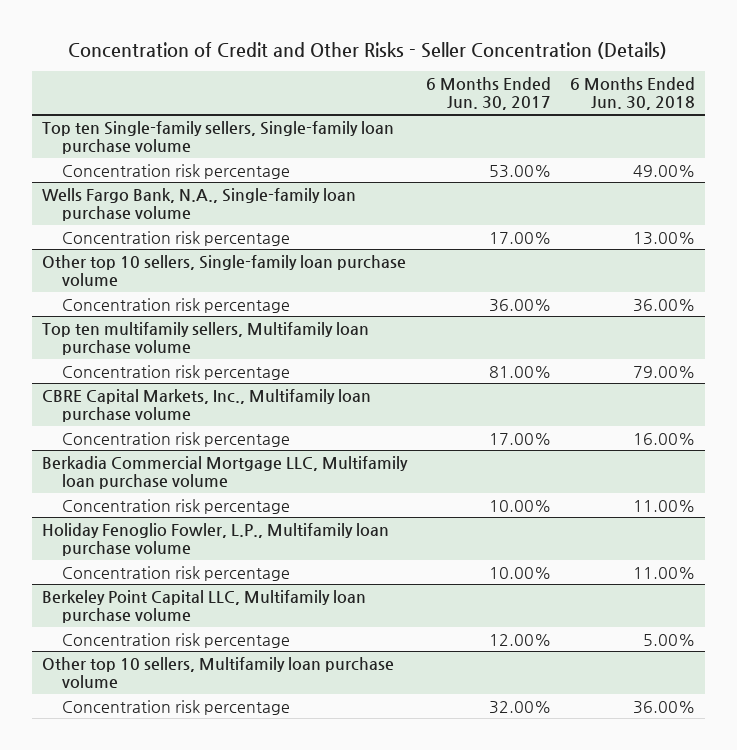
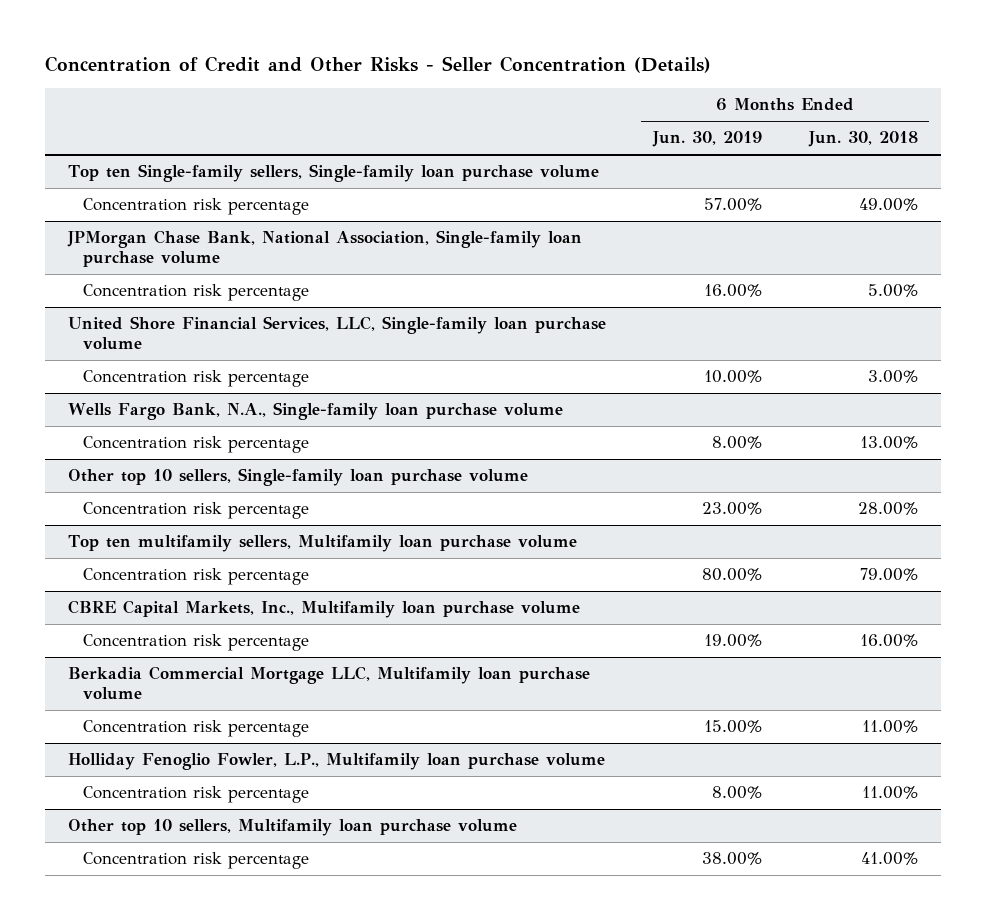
- | 6 Months Ended Jun. 30, 2017 | 6 Months Ended Jun. 30, 2018
+ | 6 Months Ended Jun. 30, 2019 | 6 Months Ended Jun. 30, 2018
+ JPMorgan Chase Bank, National Association, Single-family loan purchase volume
+ Concentration risk percentage | 16.00% | 5.00%
+ United Shore Financial Services, LLC, Single-family loan purchase volume
+ Concentration risk percentage | 10.00% | 3.00%
@ Other top 10 sellers, Single-family loan purchase volume
- Concentration risk percentage | 36.00% | 36.00%
+ Concentration risk percentage | 23.00% | 28.00%
- Holiday Fenoglio Fowler, L.P., Multifamily loan purchase volume
+ Holliday Fenoglio Fowler, L.P., Multifamily loan purchase volume
- Berkeley Point Capital LLC, Multifamily loan purchase volume
- Concentration risk percentage | 12.00% | 5.00%
@ Other top 10 sellers, Multifamily loan purchase volume
- Concentration risk percentage | 32.00% | 36.00%
+ Concentration risk percentage | 38.00% | 41.00%

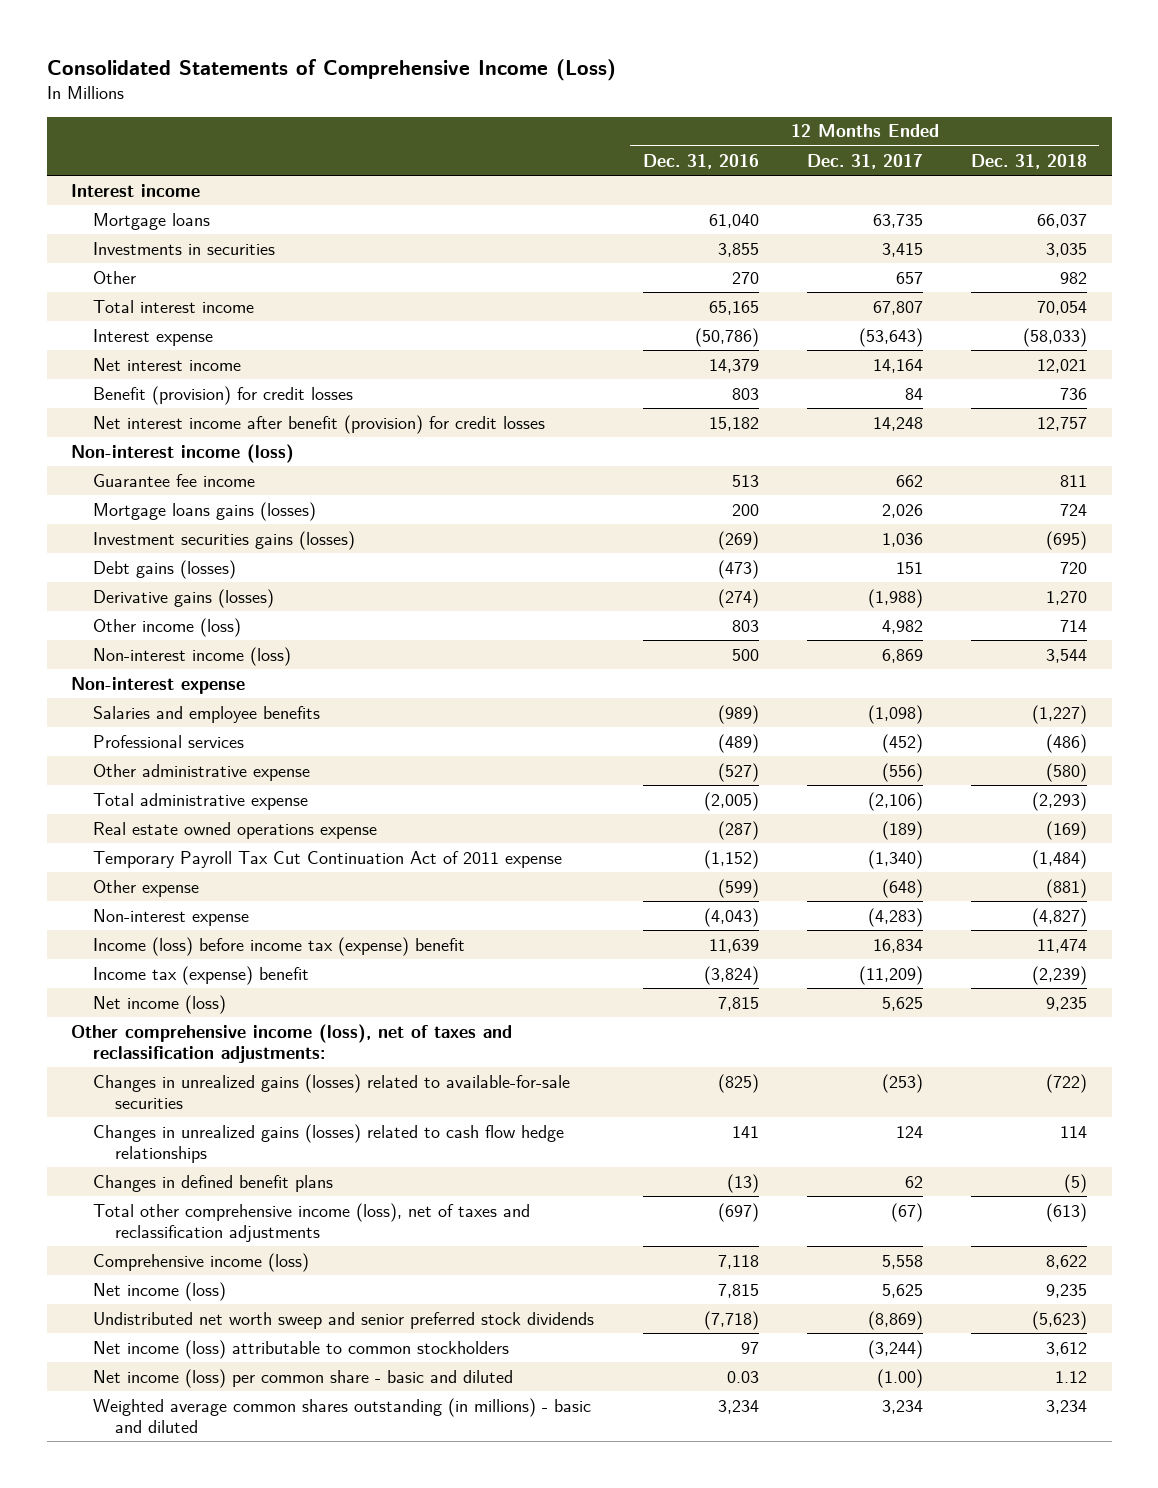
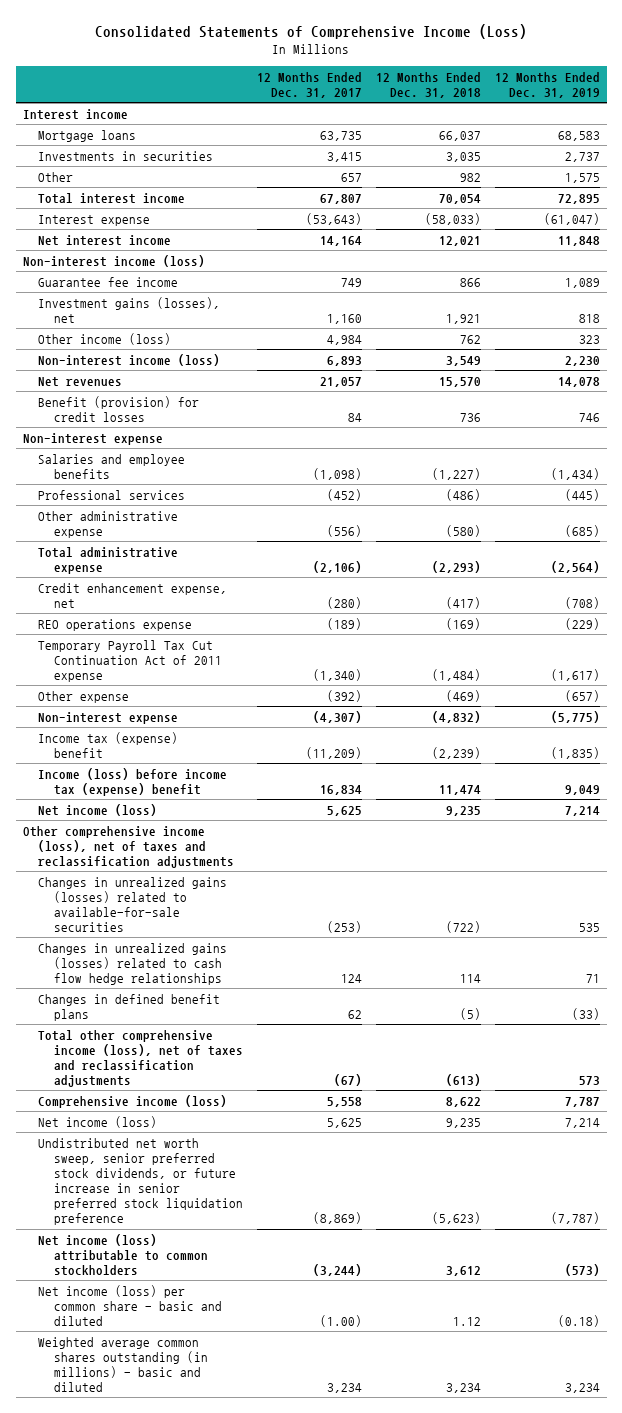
- | 12 Months Ended Dec. 31, 2016 | 12 Months Ended Dec. 31, 2017 | 12 Months Ended Dec. 31, 2018
+ | 12 Months Ended Dec. 31, 2017 | 12 Months Ended Dec. 31, 2018 | 12 Months Ended Dec. 31, 2019
- Net interest income after benefit (provision) for credit losses | 15,182 | 14,248 | 12,757
- Guarantee fee income | 513 | 662 | 811
- Mortgage loans gains (losses) | 200 | 2,026 | 724
- Investment securities gains (losses) | (269) | 1,036 | (695)
- Debt gains (losses) | (473) | 151 | 720
- Derivative gains (losses) | (274) | (1,988) | 1,270
- Other income (loss) | 803 | 4,982 | 714
- Non-interest income (loss) | 500 | 6,869 | 3,544
+ Guarantee fee income | 749 | 866 | 1,089
+ Investment gains (losses), net | 1,160 | 1,921 | 818
+ Other income (loss) | 4,984 | 762 | 323
+ Non-interest income (loss) | 6,893 | 3,549 | 2,230
+ Net revenues | 21,057 | 15,570 | 14,078
moved down: Benefit (provision) for credit losses | 84 | 736 | 746
- Real estate owned operations expense | (287) | (189) | (169)
+ Credit enhancement expense, net | (280) | (417) | (708)
+ REO operations expense | (189) | (169) | (229)
- Other expense | (599) | (648) | (881)
- Non-interest expense | (4,043) | (4,283) | (4,827)
+ Other expense | (392) | (469) | (657)
+ Non-interest expense | (4,307) | (4,832) | (5,775)
moved down: Income (loss) before income tax (expense) benefit | 16,834 | 11,474 | 9,049
- Other comprehensive income (loss), net of taxes and reclassification adjustments:
+ Other comprehensive income (loss), net of taxes and reclassification adjustments
- Undistributed net worth sweep and senior preferred stock dividends | (7,718) | (8,869) | (5,623)
+ Undistributed net worth sweep, senior preferred stock dividends, or future increase in senior preferred stock liquidation preference | (8,869) | (5,623) | (7,787)

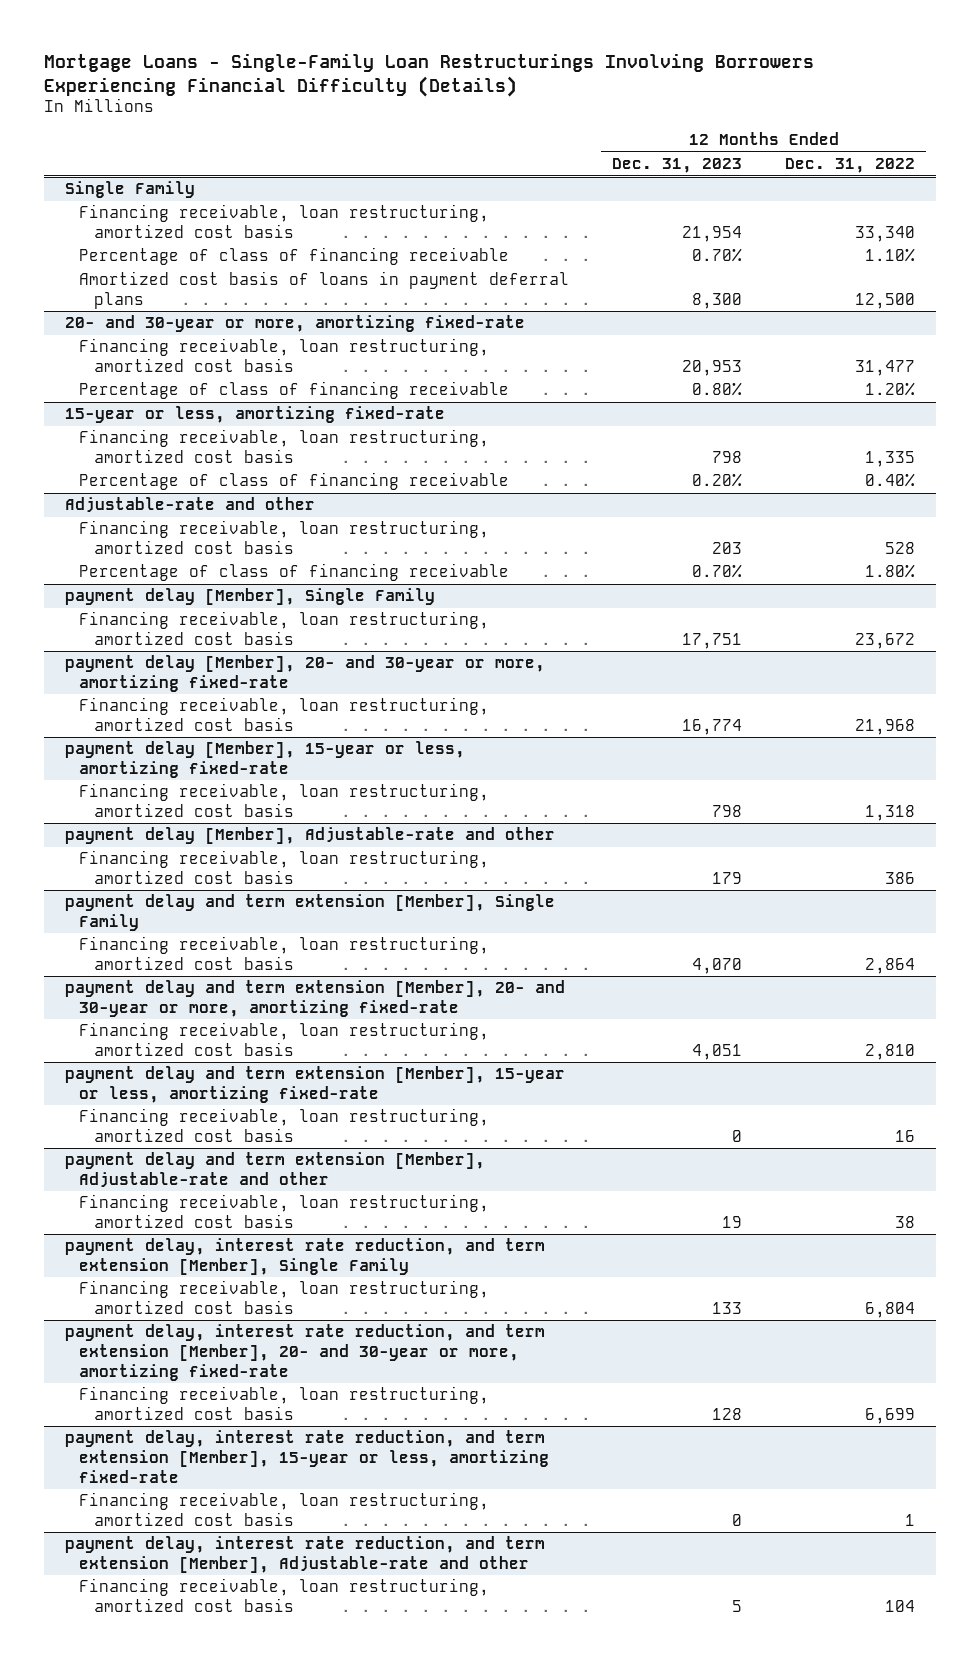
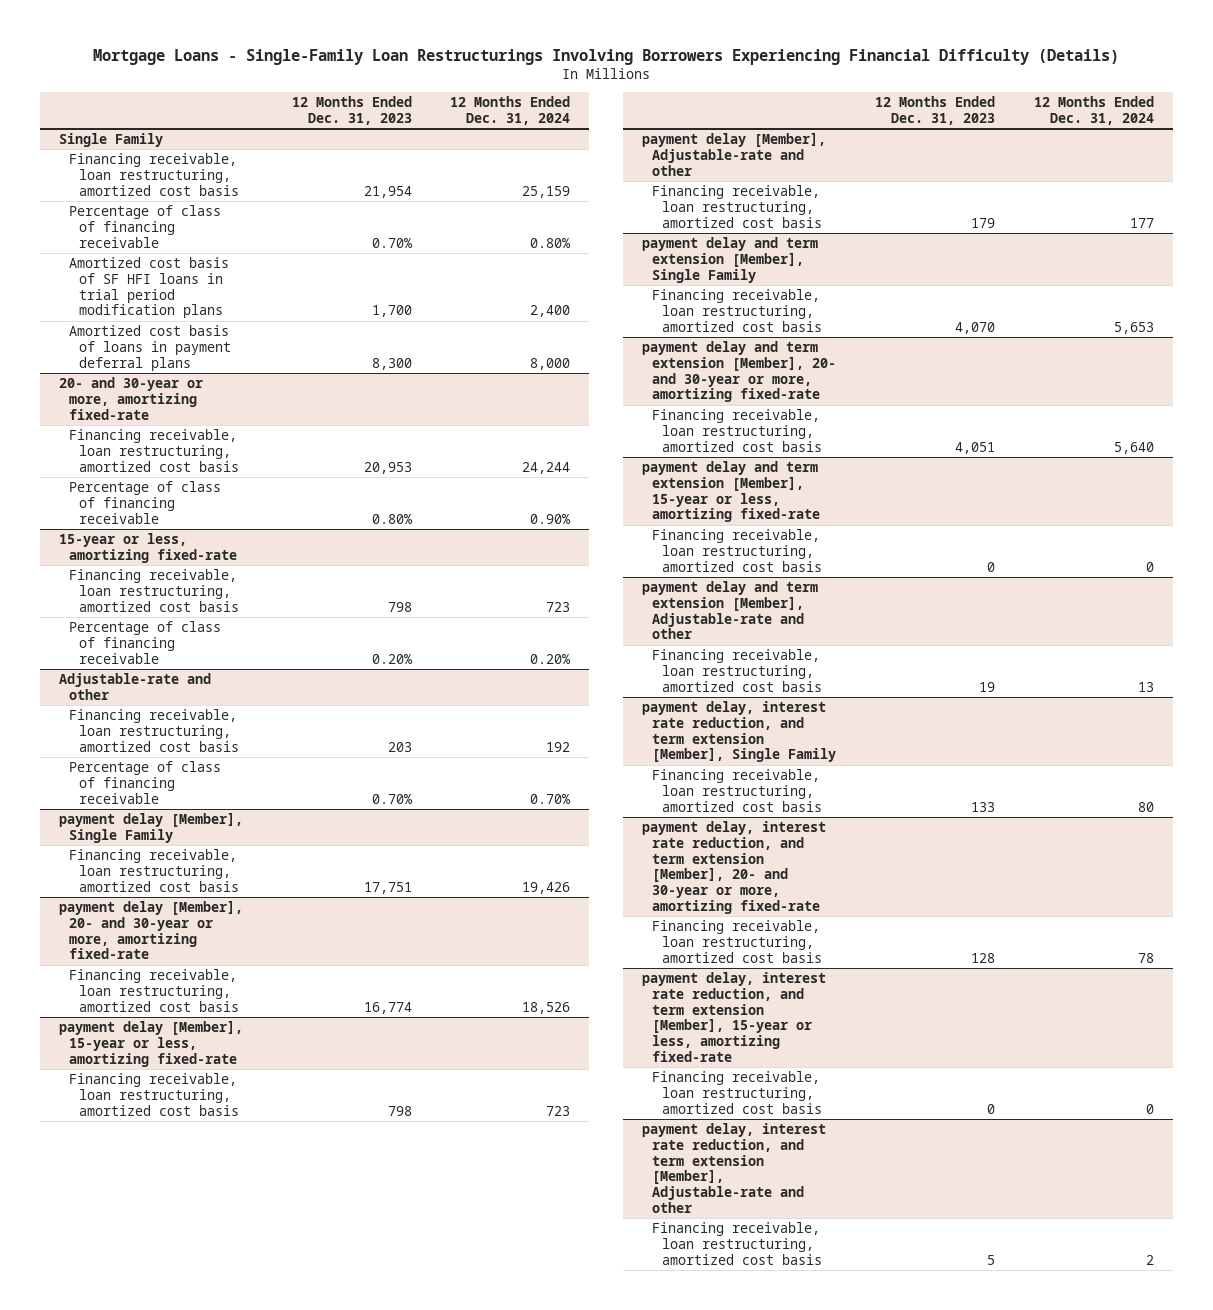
- | 12 Months Ended Dec. 31, 2023 | 12 Months Ended Dec. 31, 2022
+ | 12 Months Ended Dec. 31, 2023 | 12 Months Ended Dec. 31, 2024
@ Single Family
+ Amortized cost basis of SF HFI loans in trial period modification plans | 1,700 | 2,400

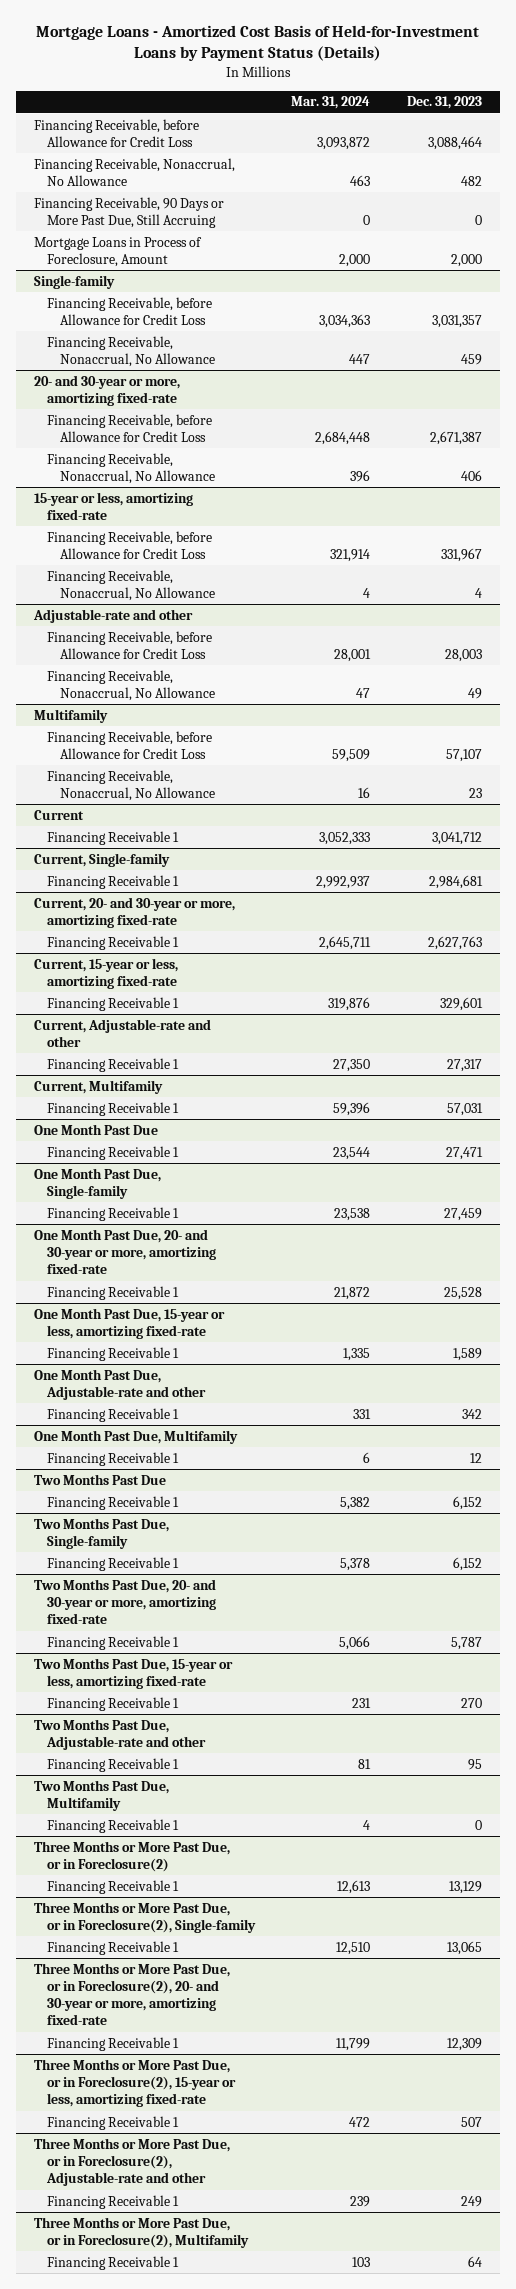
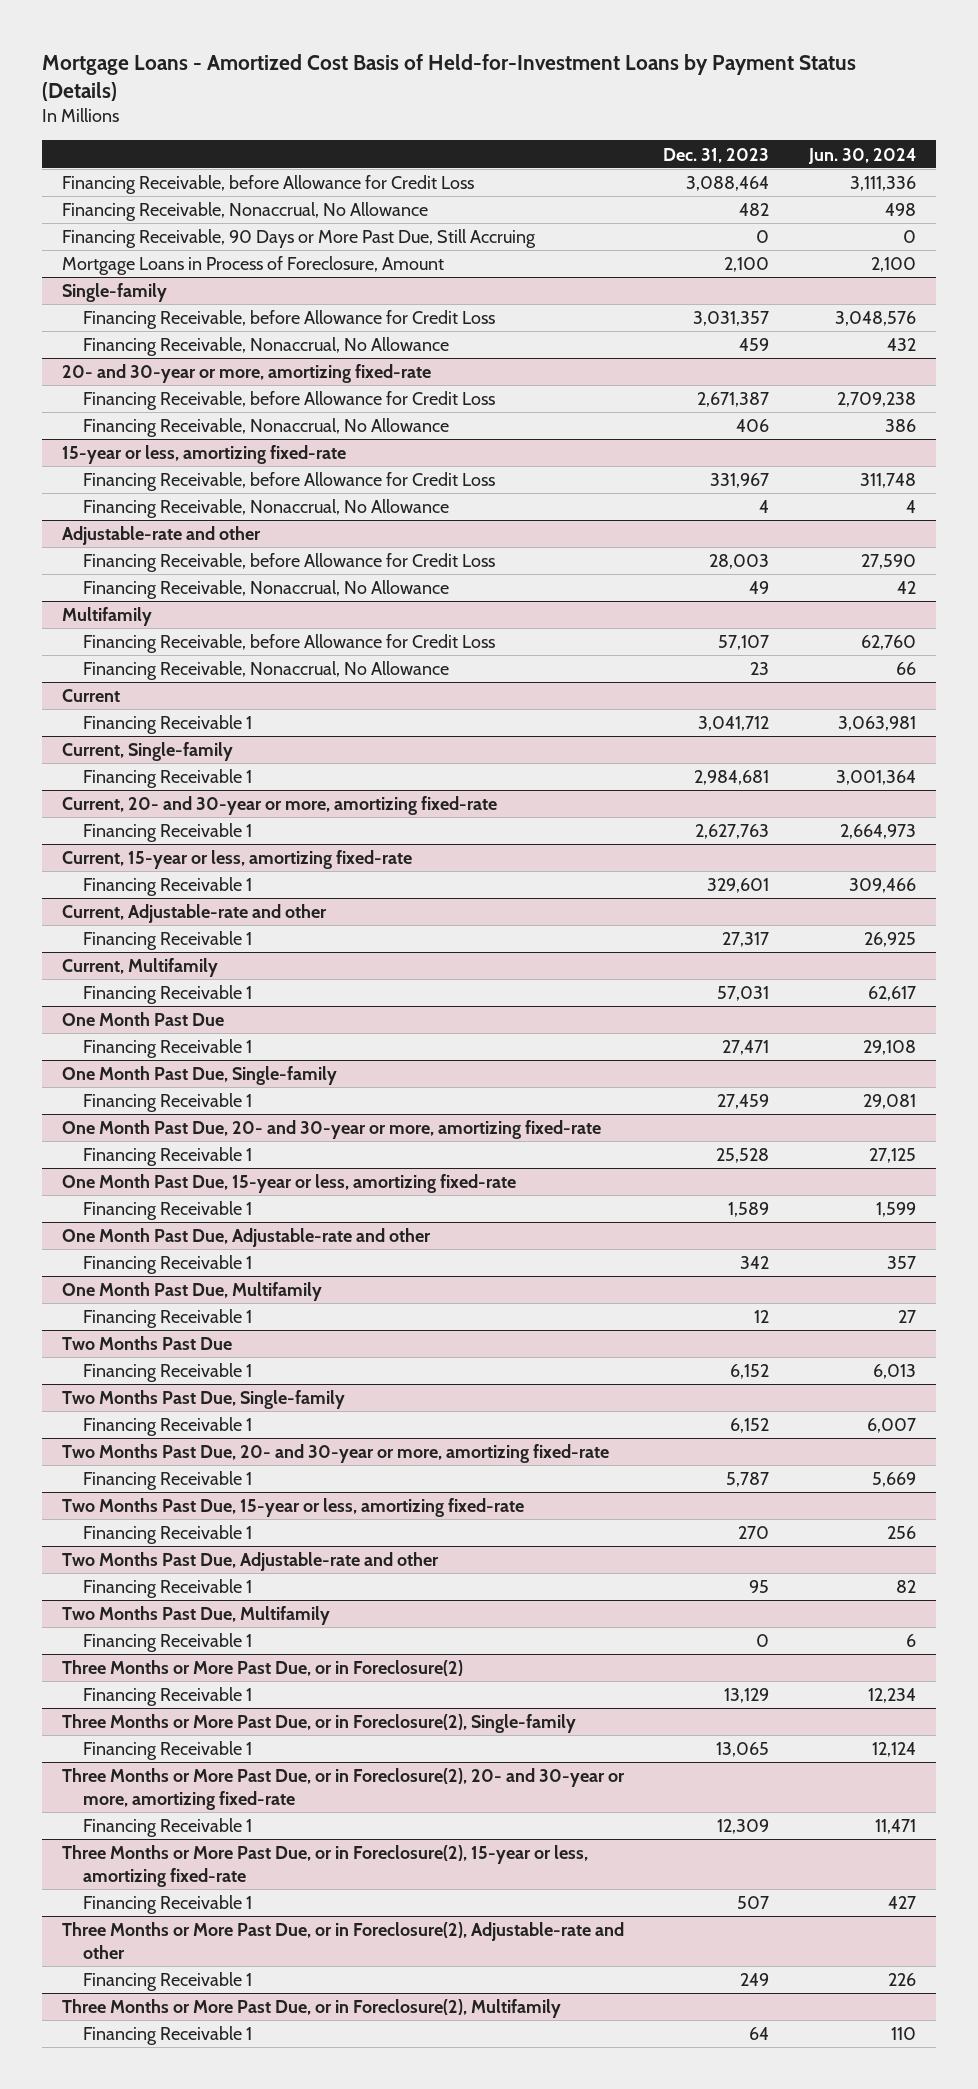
- | Mar. 31, 2024 | Dec. 31, 2023
+ | Dec. 31, 2023 | Jun. 30, 2024
- Mortgage Loans in Process of Foreclosure, Amount | 2,000 | 2,000
+ Mortgage Loans in Process of Foreclosure, Amount | 2,100 | 2,100

